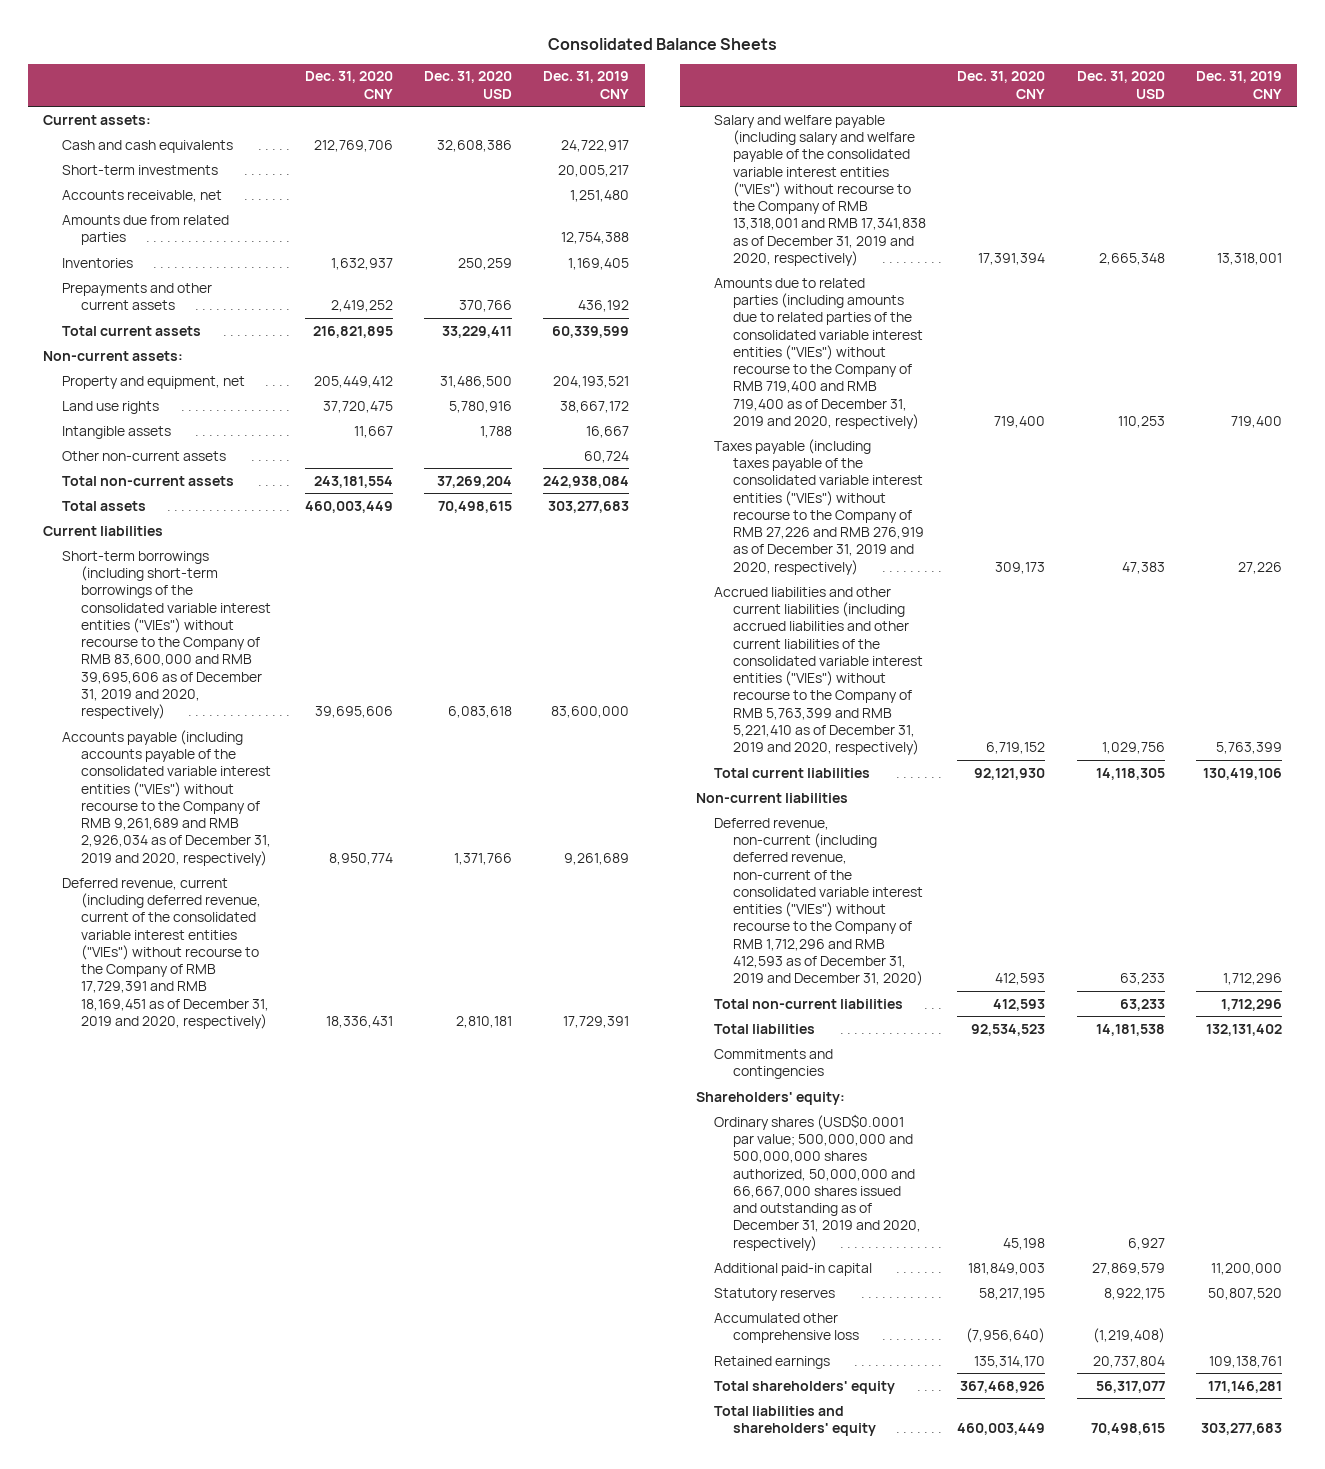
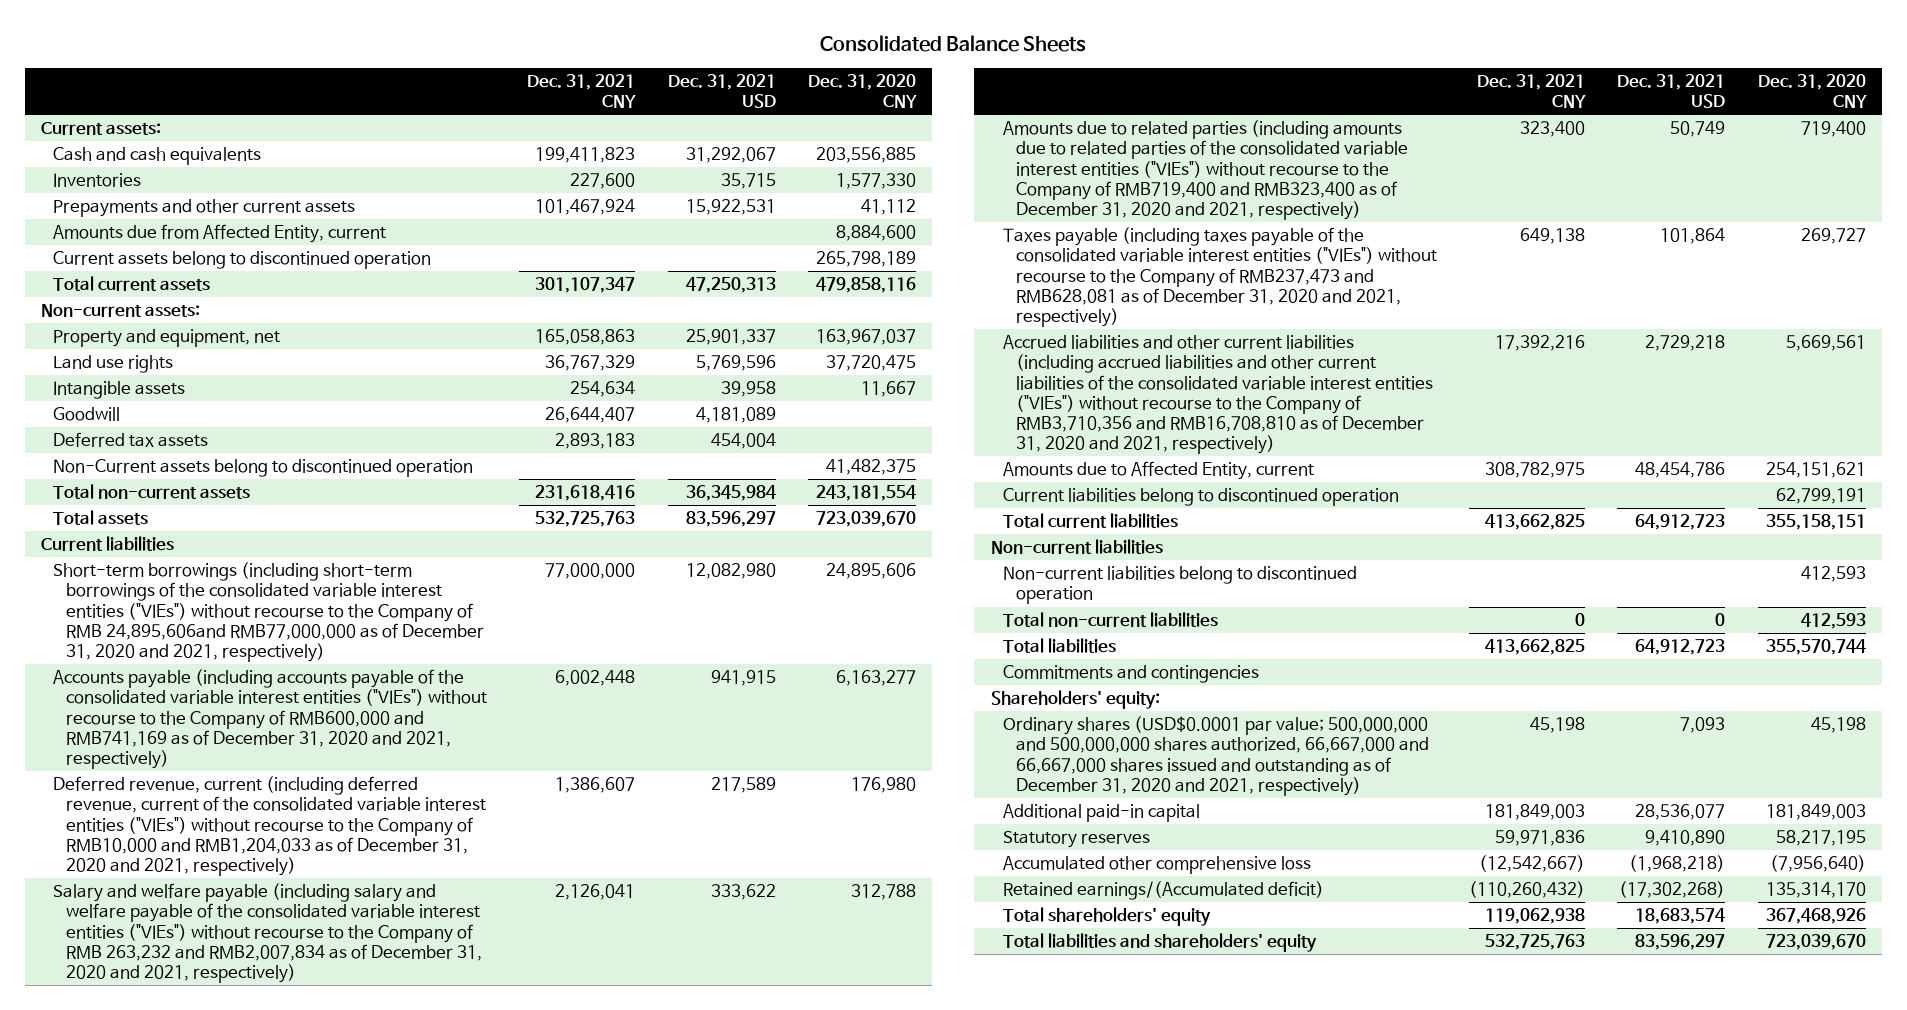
- | Dec. 31, 2020 CNY | Dec. 31, 2020 USD | Dec. 31, 2019 CNY
+ | Dec. 31, 2021 CNY | Dec. 31, 2021 USD | Dec. 31, 2020 CNY
- Cash and cash equivalents | 212,769,706 | 32,608,386 | 24,722,917
- Short-term investments | | | 20,005,217
- Accounts receivable, net | | | 1,251,480
- Amounts due from related parties | | | 12,754,388
- Inventories | 1,632,937 | 250,259 | 1,169,405
- Prepayments and other current assets | 2,419,252 | 370,766 | 436,192
- Total current assets | 216,821,895 | 33,229,411 | 60,339,599
+ Cash and cash equivalents | 199,411,823 | 31,292,067 | 203,556,885
+ Inventories | 227,600 | 35,715 | 1,577,330
+ Prepayments and other current assets | 101,467,924 | 15,922,531 | 41,112
+ Amounts due from Affected Entity, current | | | 8,884,600
+ Current assets belong to discontinued operation | | | 265,798,189
+ Total current assets | 301,107,347 | 47,250,313 | 479,858,116
- Property and equipment, net | 205,449,412 | 31,486,500 | 204,193,521
+ Property and equipment, net | 165,058,863 | 25,901,337 | 163,967,037
- Other non-current assets | | | 60,724
+ Goodwill | 26,644,407 | 4,181,089 |
+ Deferred tax assets | 2,893,183 | 454,004 |
+ Non-Current assets belong to discontinued operation | | | 41,482,375
- Total assets | 460,003,449 | 70,498,615 | 303,277,683
+ Total assets | 532,725,763 | 83,596,297 | 723,039,670
- Short-term borrowings (including short-term borrowings of the consolidated variable interest entities ("VIEs") without recourse to the Company of RMB 83,600,000 and RMB 39,695,606 as of December 31, 2019 and 2020, respectively) | 39,695,606 | 6,083,618 | 83,600,000
- Accounts payable (including accounts payable of the consolidated variable interest entities ("VIEs") without recourse to the Company of RMB 9,261,689 and RMB 2,926,034 as of December 31, 2019 and 2020, respectively) | 8,950,774 | 1,371,766 | 9,261,689
- Deferred revenue, current (including deferred revenue, current of the consolidated variable interest entities ("VIEs") without recourse to the Company of RMB 17,729,391 and RMB 18,169,451 as of December 31, 2019 and 2020, respectively) | 18,336,431 | 2,810,181 | 17,729,391
- Salary and welfare payable (including salary and welfare payable of the consolidated variable interest entities ("VIEs") without recourse to the Company of RMB 13,318,001 and RMB 17,341,838 as of December 31, 2019 and 2020, respectively) | 17,391,394 | 2,665,348 | 13,318,001
- Amounts due to related parties (including amounts due to related parties of the consolidated variable interest entities ("VIEs") without recourse to the Company of RMB 719,400 and RMB 719,400 as of December 31, 2019 and 2020, respectively) | 719,400 | 110,253 | 719,400
- Taxes payable (including taxes payable of the consolidated variable interest entities ("VIEs") without recourse to the Company of RMB 27,226 and RMB 276,919 as of December 31, 2019 and 2020, respectively) | 309,173 | 47,383 | 27,226
- Accrued liabilities and other current liabilities (including accrued liabilities and other current liabilities of the consolidated variable interest entities ("VIEs") without recourse to the Company of RMB 5,763,399 and RMB 5,221,410 as of December 31, 2019 and 2020, respectively) | 6,719,152 | 1,029,756 | 5,763,399
- Total current liabilities | 92,121,930 | 14,118,305 | 130,419,106
+ Short-term borrowings (including short-term borrowings of the consolidated variable interest entities ("VIEs") without recourse to the Company of RMB 24,895,606and RMB77,000,000 as of December 31, 2020 and 2021, respectively) | 77,000,000 | 12,082,980 | 24,895,606
+ Accounts payable (including accounts payable of the consolidated variable interest entities ("VIEs") without recourse to the Company of RMB600,000 and RMB741,169 as of December 31, 2020 and 2021, respectively) | 6,002,448 | 941,915 | 6,163,277
+ Deferred revenue, current (including deferred revenue, current of the consolidated variable interest entities ("VIEs") without recourse to the Company of RMB10,000 and RMB1,204,033 as of December 31, 2020 and 2021, respectively) | 1,386,607 | 217,589 | 176,980
+ Salary and welfare payable (including salary and welfare payable of the consolidated variable interest entities ("VIEs") without recourse to the Company of RMB 263,232 and RMB2,007,834 as of December 31, 2020 and 2021, respectively) | 2,126,041 | 333,622 | 312,788
+ Amounts due to related parties (including amounts due to related parties of the consolidated variable interest entities ("VIEs") without recourse to the Company of RMB719,400 and RMB323,400 as of December 31, 2020 and 2021, respectively) | 323,400 | 50,749 | 719,400
+ Taxes payable (including taxes payable of the consolidated variable interest entities ("VIEs") without recourse to the Company of RMB237,473 and RMB628,081 as of December 31, 2020 and 2021, respectively) | 649,138 | 101,864 | 269,727
+ Accrued liabilities and other current liabilities (including accrued liabilities and other current liabilities of the consolidated variable interest entities ("VIEs") without recourse to the Company of RMB3,710,356 and RMB16,708,810 as of December 31, 2020 and 2021, respectively) | 17,392,216 | 2,729,218 | 5,669,561
+ Amounts due to Affected Entity, current | 308,782,975 | 48,454,786 | 254,151,621
+ Current liabilities belong to discontinued operation | | | 62,799,191
+ Total current liabilities | 413,662,825 | 64,912,723 | 355,158,151
- Deferred revenue, non-current (including deferred revenue, non-current of the consolidated variable interest entities ("VIEs") without recourse to the Company of RMB 1,712,296 and RMB 412,593 as of December 31, 2019 and December 31, 2020) | 412,593 | 63,233 | 1,712,296
+ Non-current liabilities belong to discontinued operation | | | 412,593
- Total liabilities | 92,534,523 | 14,181,538 | 132,131,402
+ Total liabilities | 413,662,825 | 64,912,723 | 355,570,744
- Ordinary shares (USD$0.0001 par value; 500,000,000 and 500,000,000 shares authorized, 50,000,000 and 66,667,000 shares issued and outstanding as of December 31, 2019 and 2020, respectively) | 45,198 | 6,927 |
+ Ordinary shares (USD$0.0001 par value; 500,000,000 and 500,000,000 shares authorized, 66,667,000 and 66,667,000 shares issued and outstanding as of December 31, 2020 and 2021, respectively) | 45,198 | 7,093 | 45,198
- Retained earnings | 135,314,170 | 20,737,804 | 109,138,761
+ Retained earnings/(Accumulated deficit) | (110,260,432) | (17,302,268) | 135,314,170
- Total liabilities and shareholders' equity | 460,003,449 | 70,498,615 | 303,277,683
+ Total liabilities and shareholders' equity | 532,725,763 | 83,596,297 | 723,039,670

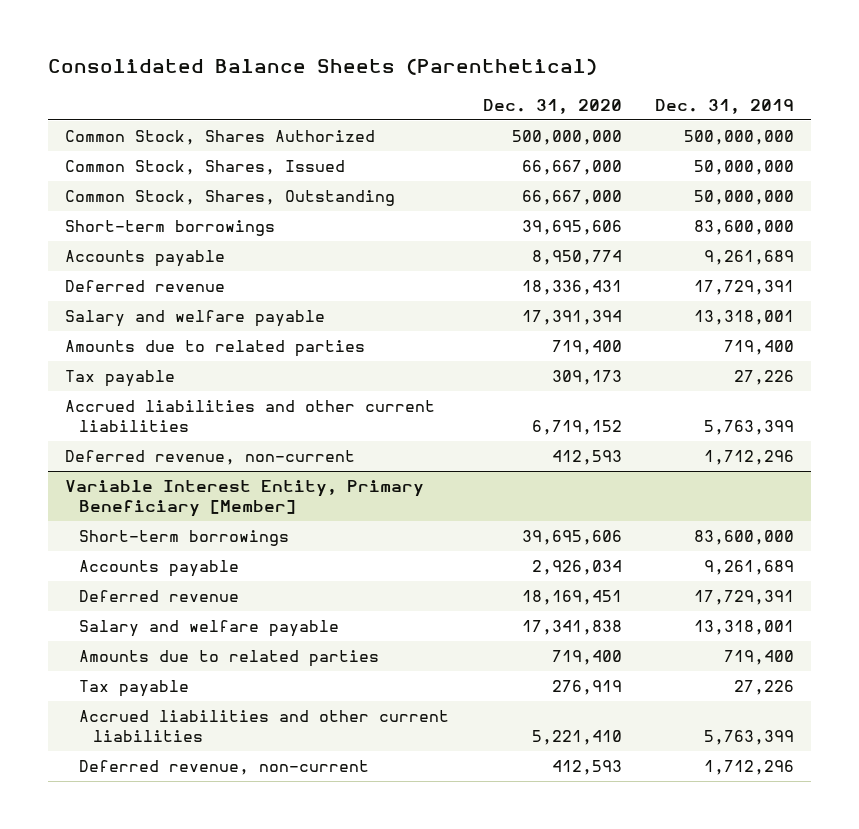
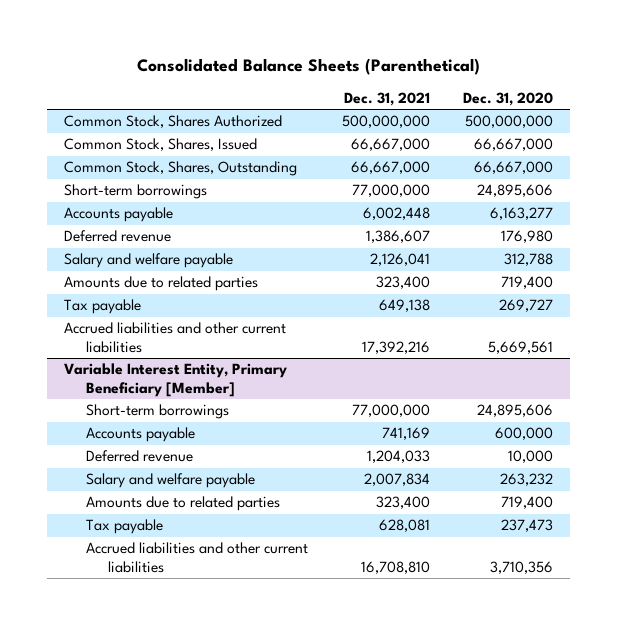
- | Dec. 31, 2020 | Dec. 31, 2019
+ | Dec. 31, 2021 | Dec. 31, 2020
- Short-term borrowings | 39,695,606 | 83,600,000
- Accounts payable | 8,950,774 | 9,261,689
- Deferred revenue | 18,336,431 | 17,729,391
- Salary and welfare payable | 17,391,394 | 13,318,001
+ Short-term borrowings | 77,000,000 | 24,895,606
+ Accounts payable | 6,002,448 | 6,163,277
+ Deferred revenue | 1,386,607 | 176,980
+ Salary and welfare payable | 2,126,041 | 312,788
- Tax payable | 309,173 | 27,226
- Accrued liabilities and other current liabilities | 6,719,152 | 5,763,399
- Deferred revenue, non-current | 412,593 | 1,712,296
+ Tax payable | 649,138 | 269,727
+ Accrued liabilities and other current liabilities | 17,392,216 | 5,669,561
@ Variable Interest Entity, Primary Beneficiary [Member]
- Short-term borrowings | 39,695,606 | 83,600,000
- Accounts payable | 2,926,034 | 9,261,689
- Deferred revenue | 18,169,451 | 17,729,391
- Salary and welfare payable | 17,341,838 | 13,318,001
+ Short-term borrowings | 77,000,000 | 24,895,606
+ Accounts payable | 741,169 | 600,000
+ Deferred revenue | 1,204,033 | 10,000
+ Salary and welfare payable | 2,007,834 | 263,232
- Tax payable | 276,919 | 27,226
- Accrued liabilities and other current liabilities | 5,221,410 | 5,763,399
- Deferred revenue, non-current | 412,593 | 1,712,296
+ Tax payable | 628,081 | 237,473
+ Accrued liabilities and other current liabilities | 16,708,810 | 3,710,356

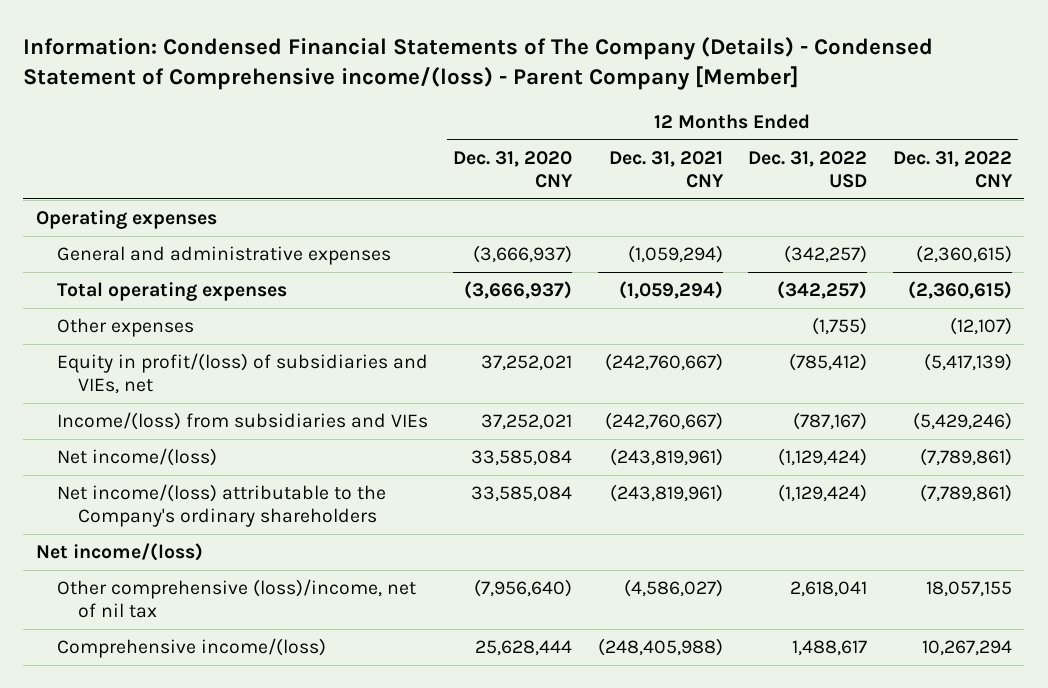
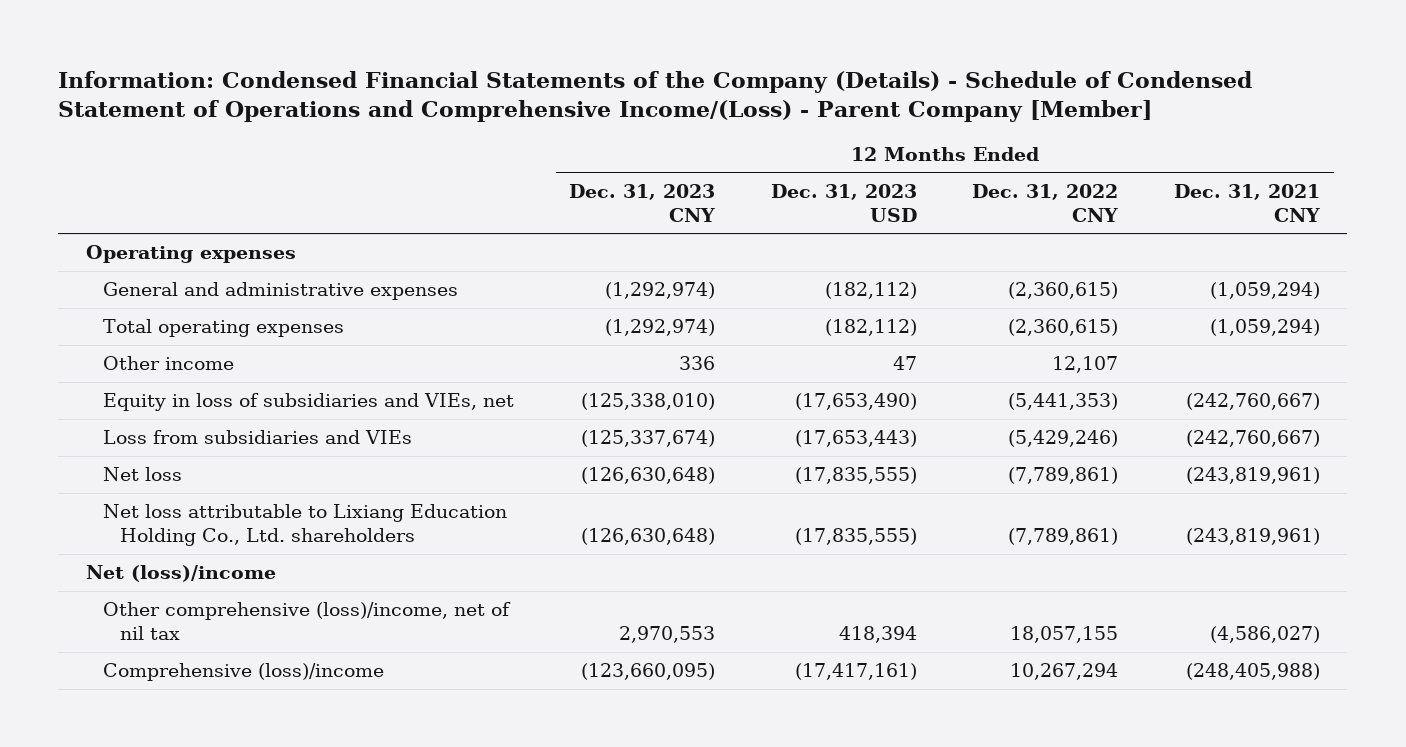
- Information: Condensed Financial Statements of The Company (Details) - Condensed Statement of Comprehensive income/(loss) - Parent Company [Member]
+ Information: Condensed Financial Statements of the Company (Details) - Schedule of Condensed Statement of Operations and Comprehensive Income/(Loss) - Parent Company [Member]
- | 12 Months Ended Dec. 31, 2020 CNY | 12 Months Ended Dec. 31, 2021 CNY | 12 Months Ended Dec. 31, 2022 USD | 12 Months Ended Dec. 31, 2022 CNY
+ | 12 Months Ended Dec. 31, 2023 CNY | 12 Months Ended Dec. 31, 2023 USD | 12 Months Ended Dec. 31, 2022 CNY | 12 Months Ended Dec. 31, 2021 CNY
- Other expenses | | | (1,755) | (12,107)
- Equity in profit/(loss) of subsidiaries and VIEs, net | 37,252,021 | (242,760,667) | (785,412) | (5,417,139)
- Income/(loss) from subsidiaries and VIEs | 37,252,021 | (242,760,667) | (787,167) | (5,429,246)
- Net income/(loss) | 33,585,084 | (243,819,961) | (1,129,424) | (7,789,861)
- Net income/(loss) attributable to the Company's ordinary shareholders | 33,585,084 | (243,819,961) | (1,129,424) | (7,789,861)
- Net income/(loss)
+ Other income | 336 | 47 | 12,107 |
+ Equity in loss of subsidiaries and VIEs, net | (125,338,010) | (17,653,490) | (5,441,353) | (242,760,667)
+ Loss from subsidiaries and VIEs | (125,337,674) | (17,653,443) | (5,429,246) | (242,760,667)
+ Net loss | (126,630,648) | (17,835,555) | (7,789,861) | (243,819,961)
+ Net loss attributable to Lixiang Education Holding Co., Ltd. shareholders | (126,630,648) | (17,835,555) | (7,789,861) | (243,819,961)
+ Net (loss)/income
- Comprehensive income/(loss) | 25,628,444 | (248,405,988) | 1,488,617 | 10,267,294
+ Comprehensive (loss)/income | (123,660,095) | (17,417,161) | 10,267,294 | (248,405,988)

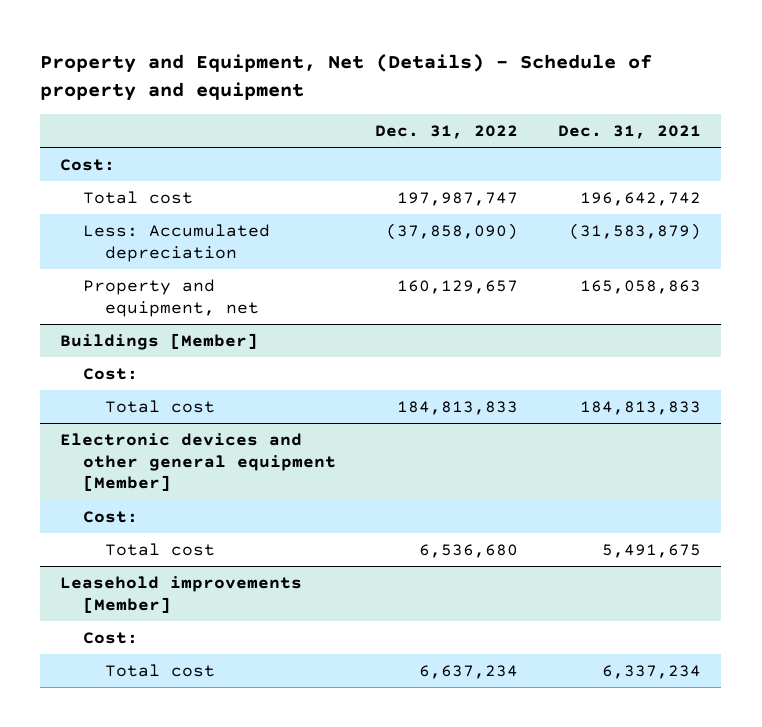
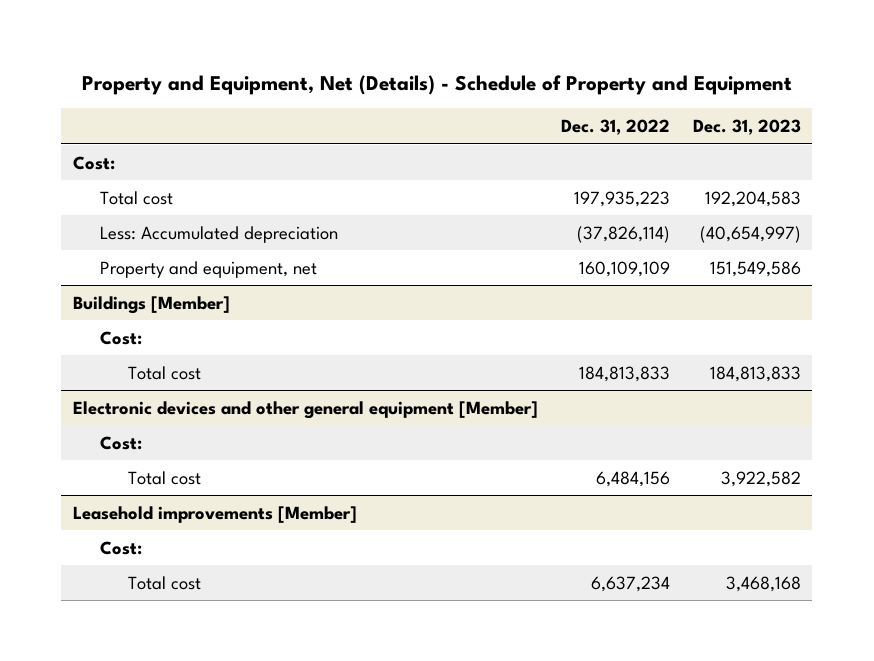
- Property and Equipment, Net (Details) - Schedule of property and equipment
+ Property and Equipment, Net (Details) - Schedule of Property and Equipment
- | Dec. 31, 2022 | Dec. 31, 2021
+ | Dec. 31, 2022 | Dec. 31, 2023
- Total cost | 197,987,747 | 196,642,742
- Less: Accumulated depreciation | (37,858,090) | (31,583,879)
- Property and equipment, net | 160,129,657 | 165,058,863
+ Total cost | 197,935,223 | 192,204,583
+ Less: Accumulated depreciation | (37,826,114) | (40,654,997)
+ Property and equipment, net | 160,109,109 | 151,549,586
@ Electronic devices and other general equipment [Member]
- Total cost | 6,536,680 | 5,491,675
+ Total cost | 6,484,156 | 3,922,582

